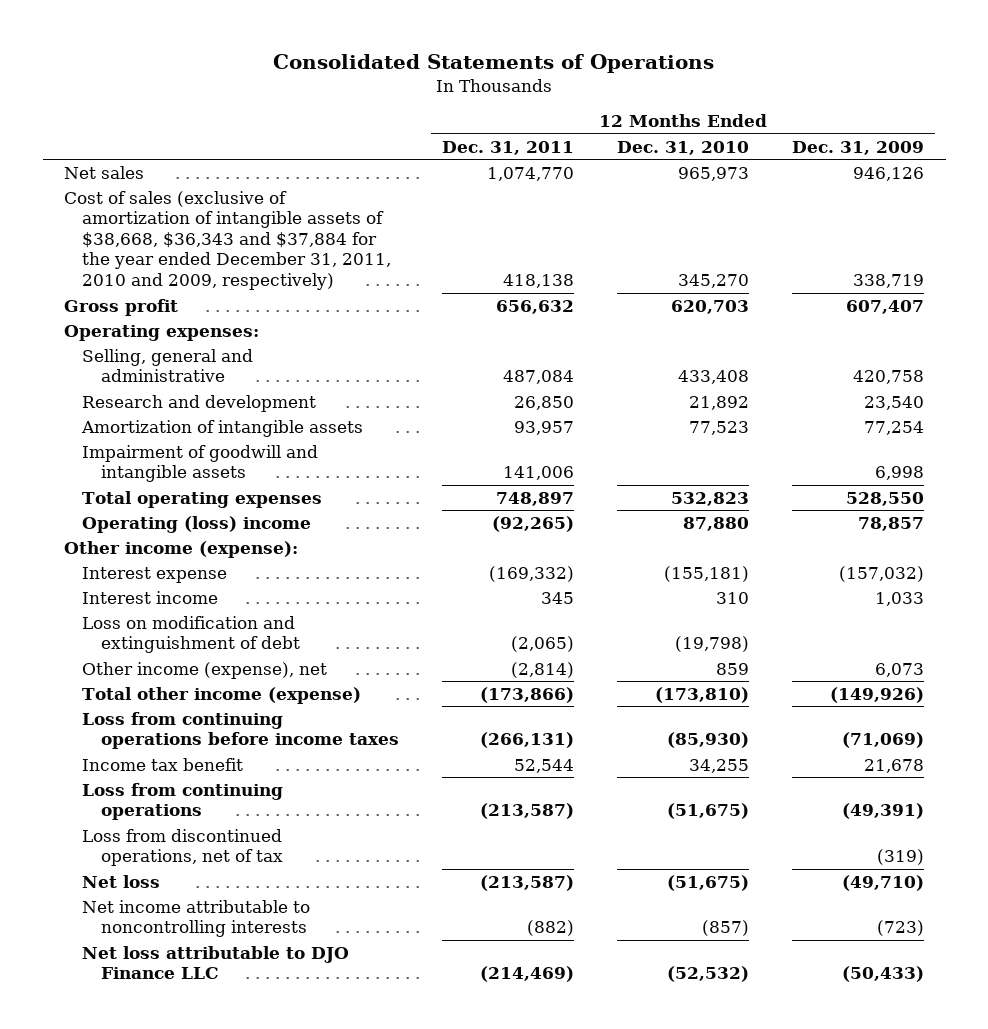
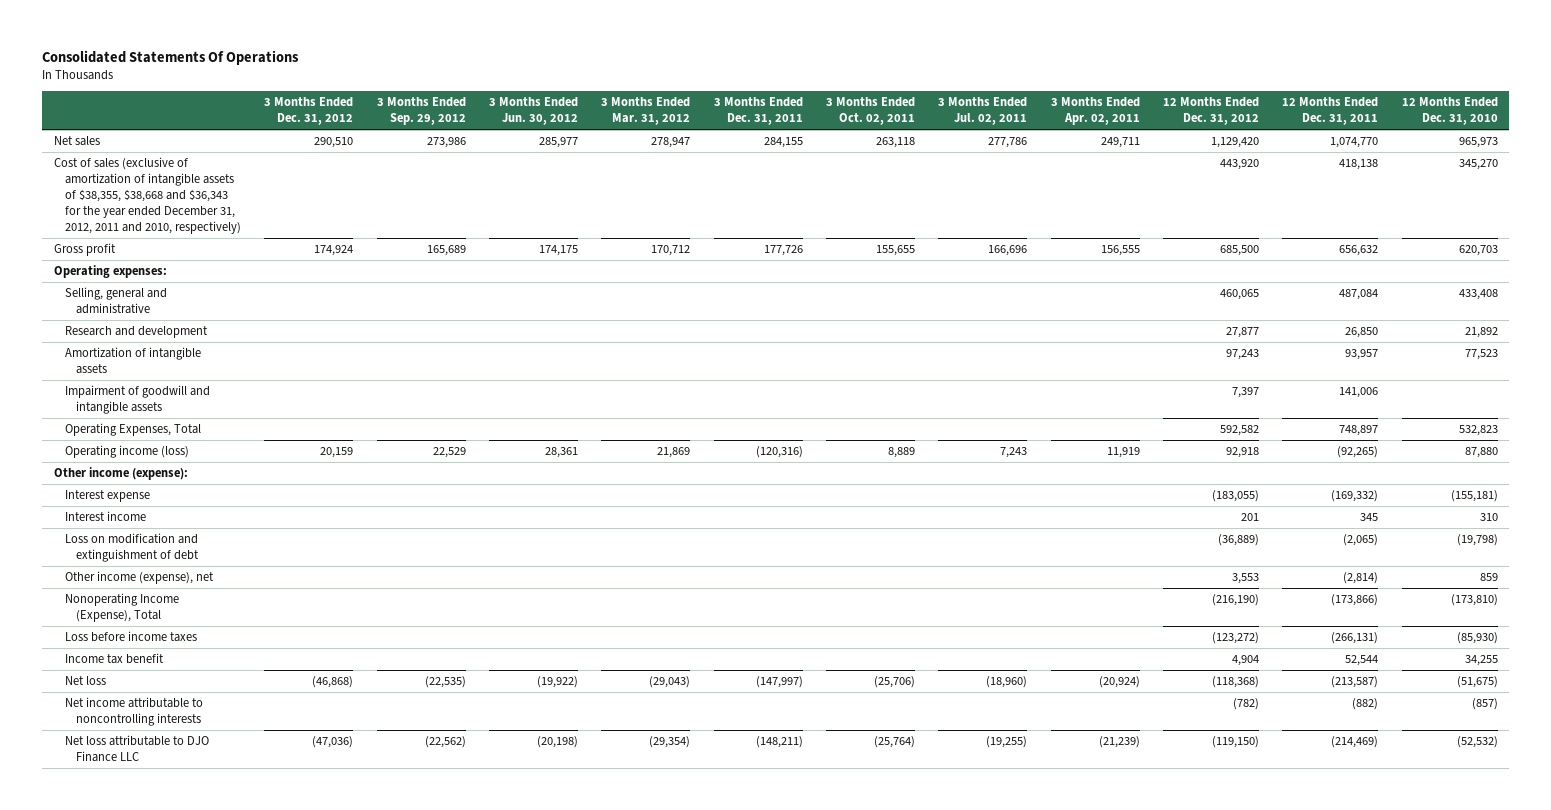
- Consolidated Statements of Operations
+ Consolidated Statements Of Operations
- | 12 Months Ended Dec. 31, 2011 | 12 Months Ended Dec. 31, 2010 | 12 Months Ended Dec. 31, 2009
+ | 3 Months Ended Dec. 31, 2012 | 3 Months Ended Sep. 29, 2012 | 3 Months Ended Jun. 30, 2012 | 3 Months Ended Mar. 31, 2012 | 3 Months Ended Dec. 31, 2011 | 3 Months Ended Oct. 02, 2011 | 3 Months Ended Jul. 02, 2011 | 3 Months Ended Apr. 02, 2011 | 12 Months Ended Dec. 31, 2012 | 12 Months Ended Dec. 31, 2011 | 12 Months Ended Dec. 31, 2010
- Cost of sales (exclusive of amortization of intangible assets of $38,668, $36,343 and $37,884 for the year ended December 31, 2011, 2010 and 2009, respectively) | 418,138 | 345,270 | 338,719
+ Cost of sales (exclusive of amortization of intangible assets of $38,355, $38,668 and $36,343 for the year ended December 31, 2012, 2011 and 2010, respectively) | | | | | | | | | 443,920 | 418,138 | 345,270
- Total operating expenses | 748,897 | 532,823 | 528,550
- Operating (loss) income | (92,265) | 87,880 | 78,857
+ Operating Expenses, Total | | | | | | | | | 592,582 | 748,897 | 532,823
+ Operating income (loss) | 20,159 | 22,529 | 28,361 | 21,869 | (120,316) | 8,889 | 7,243 | 11,919 | 92,918 | (92,265) | 87,880
- Total other income (expense) | (173,866) | (173,810) | (149,926)
- Loss from continuing operations before income taxes | (266,131) | (85,930) | (71,069)
+ Nonoperating Income (Expense), Total | | | | | | | | | (216,190) | (173,866) | (173,810)
+ Loss before income taxes | | | | | | | | | (123,272) | (266,131) | (85,930)
- Loss from continuing operations | (213,587) | (51,675) | (49,391)
- Loss from discontinued operations, net of tax | | | (319)

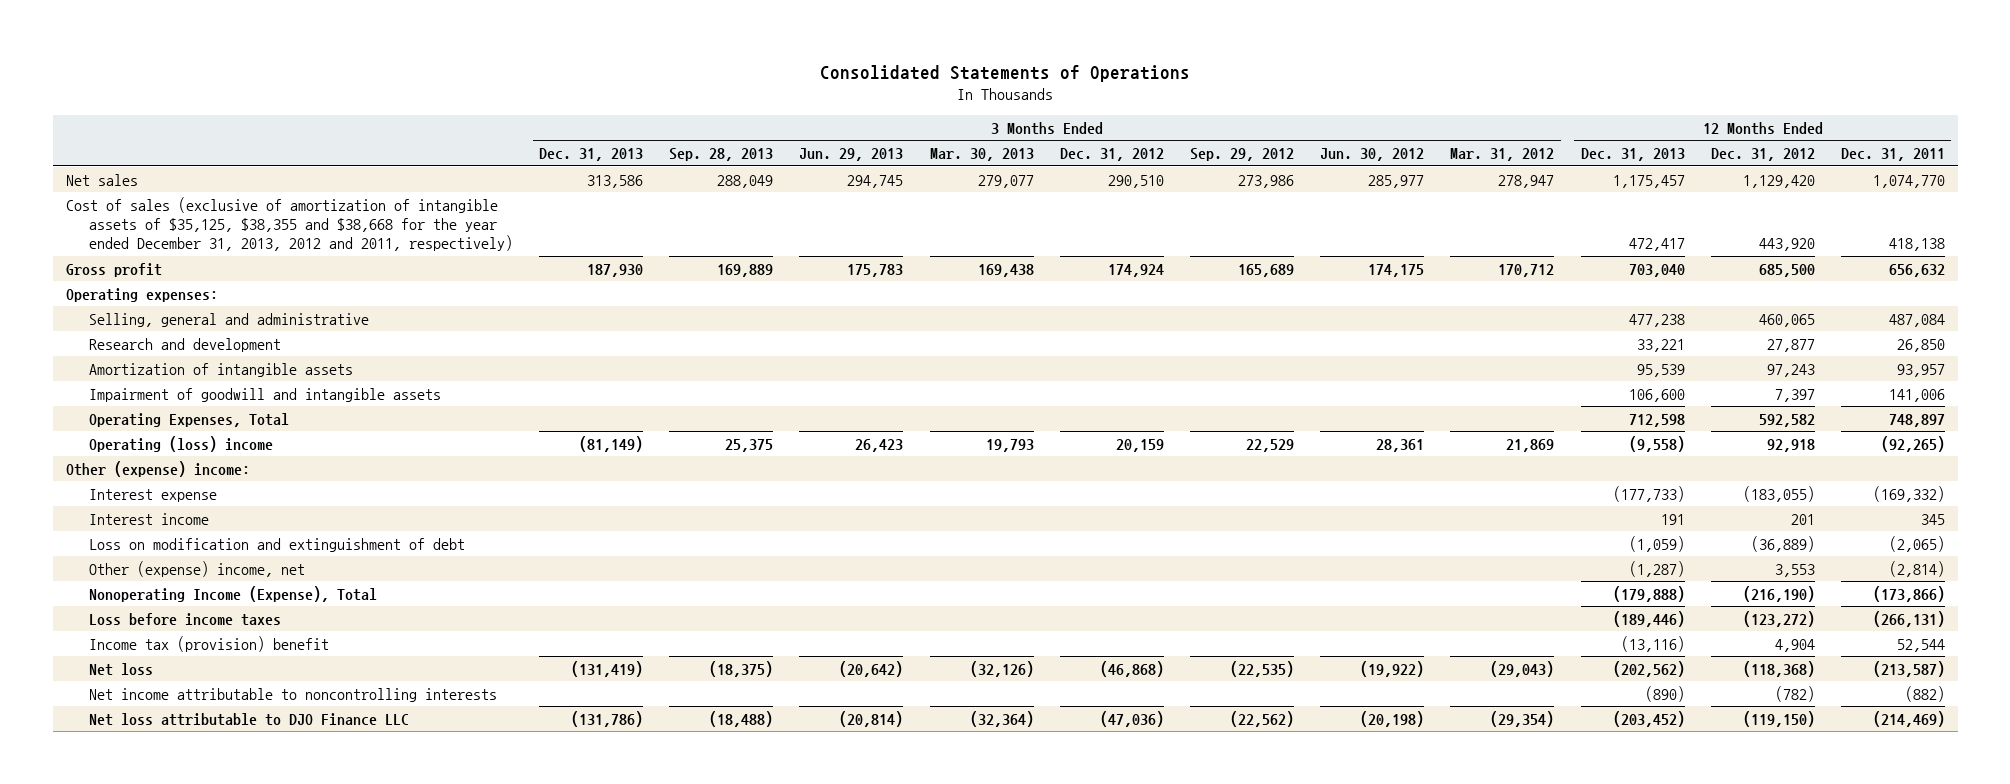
- Consolidated Statements Of Operations
+ Consolidated Statements of Operations
- | 3 Months Ended Dec. 31, 2012 | 3 Months Ended Sep. 29, 2012 | 3 Months Ended Jun. 30, 2012 | 3 Months Ended Mar. 31, 2012 | 3 Months Ended Dec. 31, 2011 | 3 Months Ended Oct. 02, 2011 | 3 Months Ended Jul. 02, 2011 | 3 Months Ended Apr. 02, 2011 | 12 Months Ended Dec. 31, 2012 | 12 Months Ended Dec. 31, 2011 | 12 Months Ended Dec. 31, 2010
+ | 3 Months Ended Dec. 31, 2013 | 3 Months Ended Sep. 28, 2013 | 3 Months Ended Jun. 29, 2013 | 3 Months Ended Mar. 30, 2013 | 3 Months Ended Dec. 31, 2012 | 3 Months Ended Sep. 29, 2012 | 3 Months Ended Jun. 30, 2012 | 3 Months Ended Mar. 31, 2012 | 12 Months Ended Dec. 31, 2013 | 12 Months Ended Dec. 31, 2012 | 12 Months Ended Dec. 31, 2011
- Cost of sales (exclusive of amortization of intangible assets of $38,355, $38,668 and $36,343 for the year ended December 31, 2012, 2011 and 2010, respectively) | | | | | | | | | 443,920 | 418,138 | 345,270
+ Cost of sales (exclusive of amortization of intangible assets of $35,125, $38,355 and $38,668 for the year ended December 31, 2013, 2012 and 2011, respectively) | | | | | | | | | 472,417 | 443,920 | 418,138
- Operating income (loss) | 20,159 | 22,529 | 28,361 | 21,869 | (120,316) | 8,889 | 7,243 | 11,919 | 92,918 | (92,265) | 87,880
- Other income (expense):
+ Operating (loss) income | (81,149) | 25,375 | 26,423 | 19,793 | 20,159 | 22,529 | 28,361 | 21,869 | (9,558) | 92,918 | (92,265)
+ Other (expense) income:
- Other income (expense), net | | | | | | | | | 3,553 | (2,814) | 859
+ Other (expense) income, net | | | | | | | | | (1,287) | 3,553 | (2,814)
- Income tax benefit | | | | | | | | | 4,904 | 52,544 | 34,255
+ Income tax (provision) benefit | | | | | | | | | (13,116) | 4,904 | 52,544

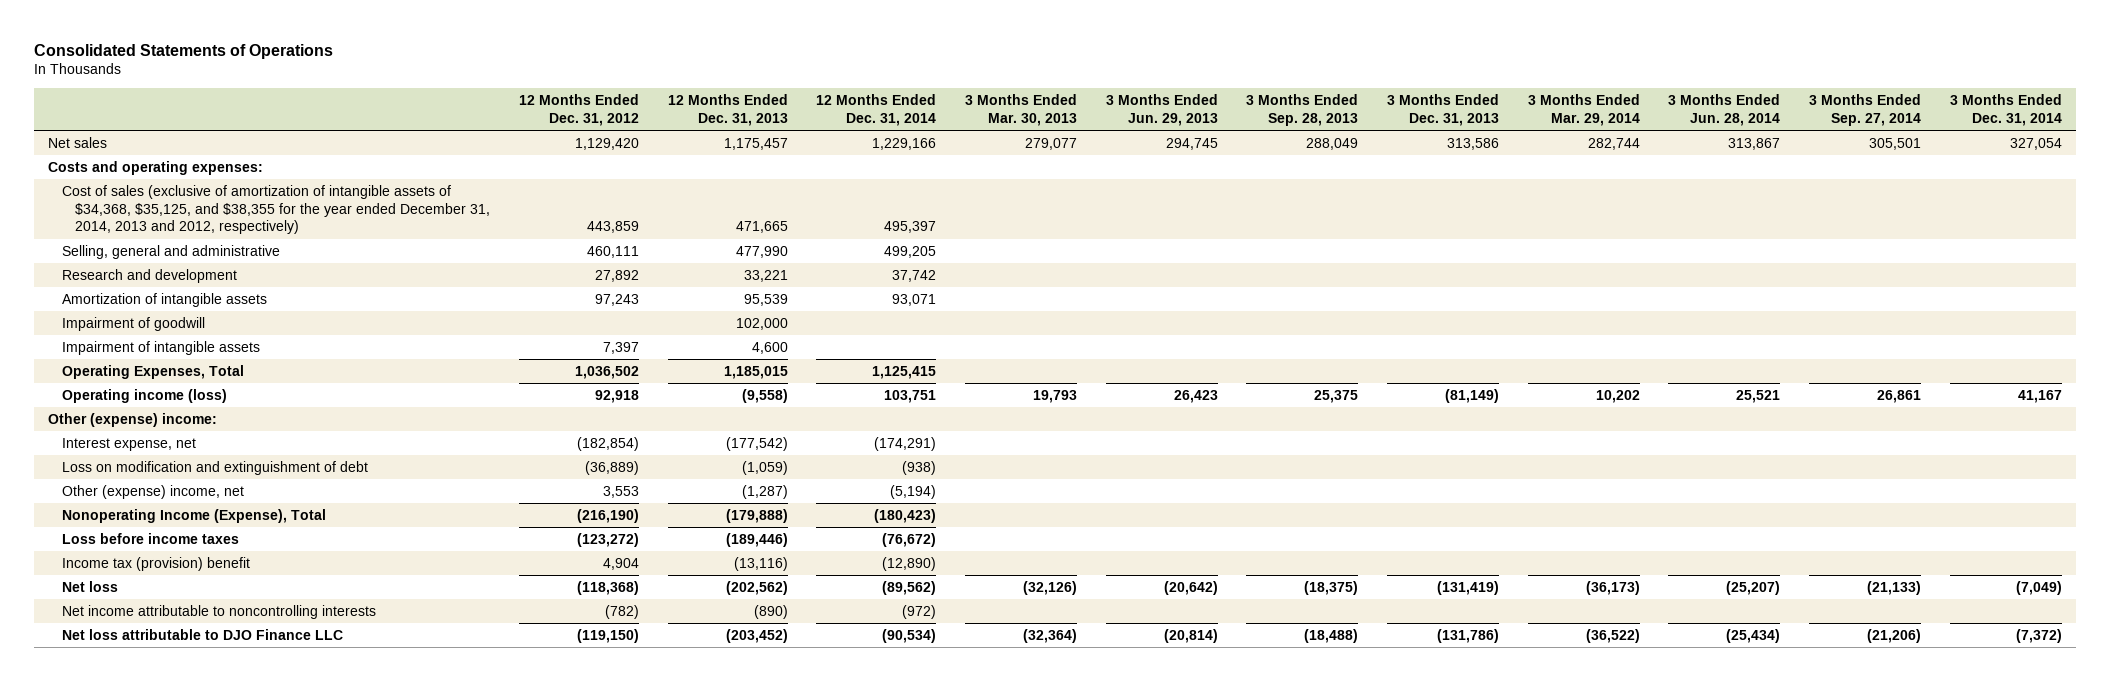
- | 3 Months Ended Dec. 31, 2013 | 3 Months Ended Sep. 28, 2013 | 3 Months Ended Jun. 29, 2013 | 3 Months Ended Mar. 30, 2013 | 3 Months Ended Dec. 31, 2012 | 3 Months Ended Sep. 29, 2012 | 3 Months Ended Jun. 30, 2012 | 3 Months Ended Mar. 31, 2012 | 12 Months Ended Dec. 31, 2013 | 12 Months Ended Dec. 31, 2012 | 12 Months Ended Dec. 31, 2011
+ | 12 Months Ended Dec. 31, 2012 | 12 Months Ended Dec. 31, 2013 | 12 Months Ended Dec. 31, 2014 | 3 Months Ended Mar. 30, 2013 | 3 Months Ended Jun. 29, 2013 | 3 Months Ended Sep. 28, 2013 | 3 Months Ended Dec. 31, 2013 | 3 Months Ended Mar. 29, 2014 | 3 Months Ended Jun. 28, 2014 | 3 Months Ended Sep. 27, 2014 | 3 Months Ended Dec. 31, 2014
- Cost of sales (exclusive of amortization of intangible assets of $35,125, $38,355 and $38,668 for the year ended December 31, 2013, 2012 and 2011, respectively) | | | | | | | | | 472,417 | 443,920 | 418,138
- Gross profit | 187,930 | 169,889 | 175,783 | 169,438 | 174,924 | 165,689 | 174,175 | 170,712 | 703,040 | 685,500 | 656,632
- Operating expenses:
- Selling, general and administrative | | | | | | | | | 477,238 | 460,065 | 487,084
- Research and development | | | | | | | | | 33,221 | 27,877 | 26,850
+ Costs and operating expenses:
+ Cost of sales (exclusive of amortization of intangible assets of $34,368, $35,125, and $38,355 for the year ended December 31, 2014, 2013 and 2012, respectively) | 443,859 | 471,665 | 495,397 | | | | | | | |
+ Selling, general and administrative | 460,111 | 477,990 | 499,205 | | | | | | | |
+ Research and development | 27,892 | 33,221 | 37,742 | | | | | | | |
- Impairment of goodwill and intangible assets | | | | | | | | | 106,600 | 7,397 | 141,006
- Operating Expenses, Total | | | | | | | | | 712,598 | 592,582 | 748,897
- Operating (loss) income | (81,149) | 25,375 | 26,423 | 19,793 | 20,159 | 22,529 | 28,361 | 21,869 | (9,558) | 92,918 | (92,265)
+ Impairment of goodwill | | 102,000 | | | | | | | | |
+ Impairment of intangible assets | 7,397 | 4,600 | | | | | | | | |
+ Operating Expenses, Total | 1,036,502 | 1,185,015 | 1,125,415 | | | | | | | |
+ Operating income (loss) | 92,918 | (9,558) | 103,751 | 19,793 | 26,423 | 25,375 | (81,149) | 10,202 | 25,521 | 26,861 | 41,167
- Interest expense | | | | | | | | | (177,733) | (183,055) | (169,332)
- Interest income | | | | | | | | | 191 | 201 | 345
+ Interest expense, net | (182,854) | (177,542) | (174,291) | | | | | | | |

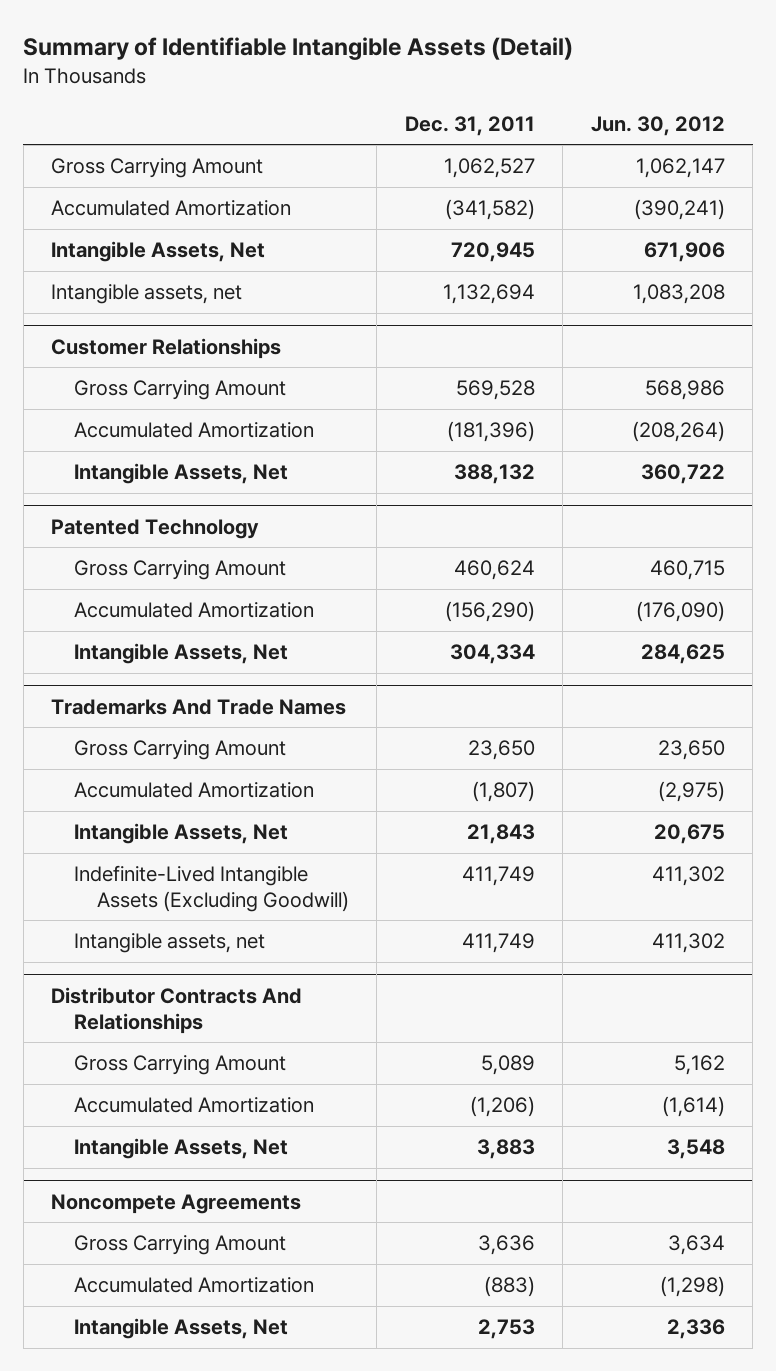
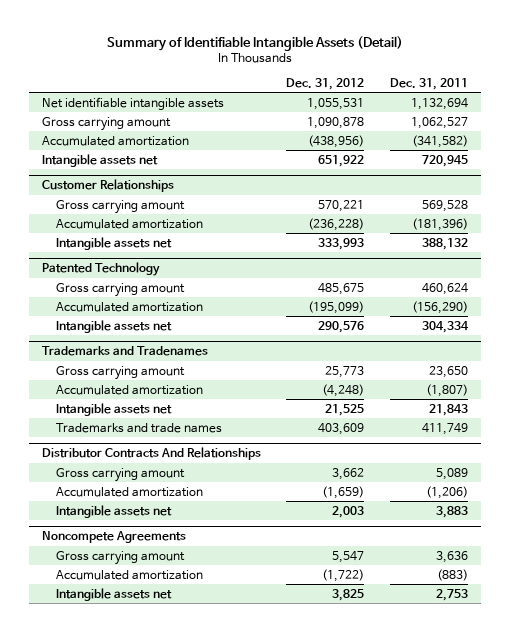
- | Dec. 31, 2011 | Jun. 30, 2012
+ | Dec. 31, 2012 | Dec. 31, 2011
- Gross Carrying Amount | 1,062,527 | 1,062,147
- Accumulated Amortization | (341,582) | (390,241)
- Intangible Assets, Net | 720,945 | 671,906
- Intangible assets, net | 1,132,694 | 1,083,208
+ Net identifiable intangible assets | 1,055,531 | 1,132,694
+ Gross carrying amount | 1,090,878 | 1,062,527
+ Accumulated amortization | (438,956) | (341,582)
+ Intangible assets net | 651,922 | 720,945
@ Customer Relationships
- Gross Carrying Amount | 569,528 | 568,986
- Accumulated Amortization | (181,396) | (208,264)
- Intangible Assets, Net | 388,132 | 360,722
+ Gross carrying amount | 570,221 | 569,528
+ Accumulated amortization | (236,228) | (181,396)
+ Intangible assets net | 333,993 | 388,132
@ Patented Technology
- Gross Carrying Amount | 460,624 | 460,715
- Accumulated Amortization | (156,290) | (176,090)
- Intangible Assets, Net | 304,334 | 284,625
- Trademarks And Trade Names
- Gross Carrying Amount | 23,650 | 23,650
- Accumulated Amortization | (1,807) | (2,975)
- Intangible Assets, Net | 21,843 | 20,675
- Indefinite-Lived Intangible Assets (Excluding Goodwill) | 411,749 | 411,302
- Intangible assets, net | 411,749 | 411,302
@ Patented Technology
+ Gross carrying amount | 485,675 | 460,624
+ Accumulated amortization | (195,099) | (156,290)
+ Intangible assets net | 290,576 | 304,334
+ Trademarks and Tradenames
+ Gross carrying amount | 25,773 | 23,650
+ Accumulated amortization | (4,248) | (1,807)
+ Intangible assets net | 21,525 | 21,843
+ Trademarks and trade names | 403,609 | 411,749
@ Distributor Contracts And Relationships
- Gross Carrying Amount | 5,089 | 5,162
- Accumulated Amortization | (1,206) | (1,614)
- Intangible Assets, Net | 3,883 | 3,548
+ Gross carrying amount | 3,662 | 5,089
+ Accumulated amortization | (1,659) | (1,206)
+ Intangible assets net | 2,003 | 3,883
@ Noncompete Agreements
- Gross Carrying Amount | 3,636 | 3,634
- Accumulated Amortization | (883) | (1,298)
- Intangible Assets, Net | 2,753 | 2,336
+ Gross carrying amount | 5,547 | 3,636
+ Accumulated amortization | (1,722) | (883)
+ Intangible assets net | 3,825 | 2,753

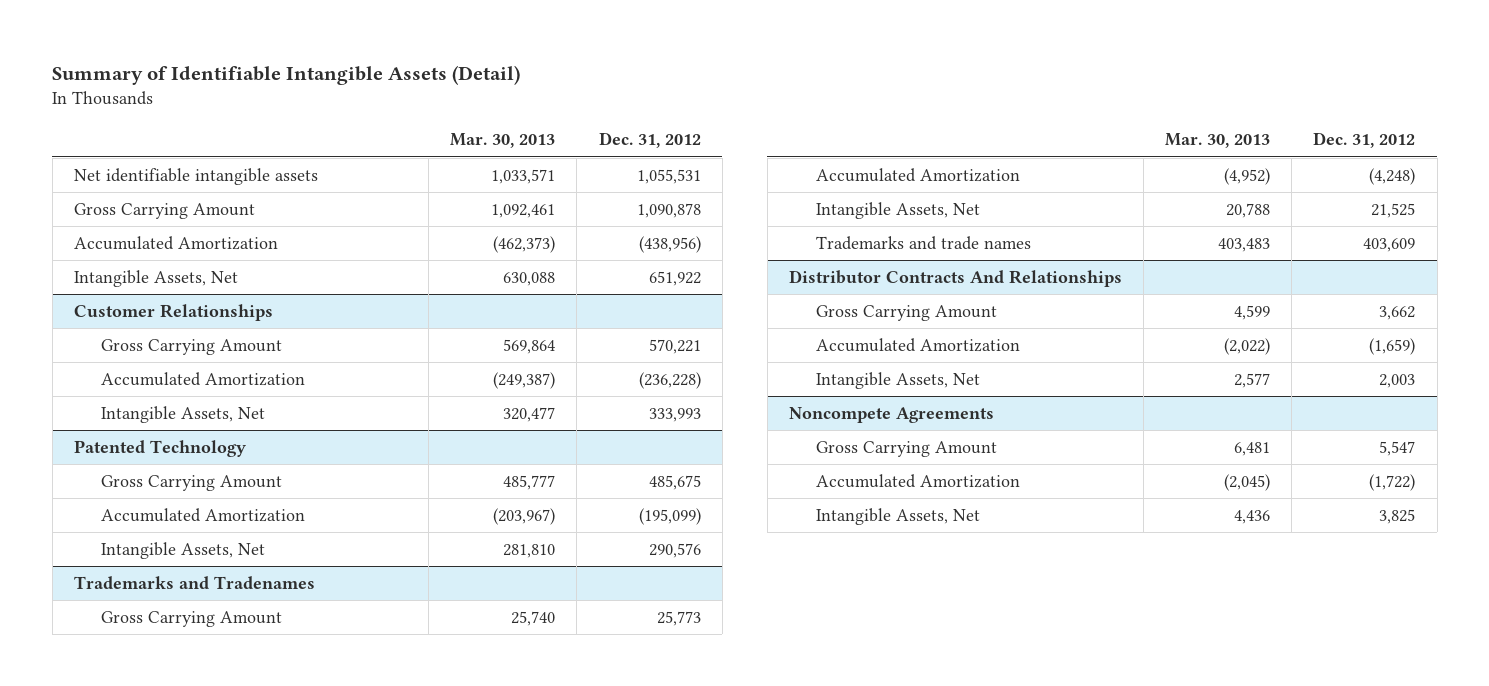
- | Dec. 31, 2012 | Dec. 31, 2011
+ | Mar. 30, 2013 | Dec. 31, 2012
- Gross carrying amount | 1,090,878 | 1,062,527
- Accumulated amortization | (438,956) | (341,582)
- Intangible assets net | 651,922 | 720,945
+ Gross Carrying Amount | 1,092,461 | 1,090,878
+ Accumulated Amortization | (462,373) | (438,956)
+ Intangible Assets, Net | 630,088 | 651,922
@ Customer Relationships
- Gross carrying amount | 570,221 | 569,528
- Accumulated amortization | (236,228) | (181,396)
- Intangible assets net | 333,993 | 388,132
+ Gross Carrying Amount | 569,864 | 570,221
+ Accumulated Amortization | (249,387) | (236,228)
+ Intangible Assets, Net | 320,477 | 333,993
@ Patented Technology
- Gross carrying amount | 485,675 | 460,624
- Accumulated amortization | (195,099) | (156,290)
- Intangible assets net | 290,576 | 304,334
+ Gross Carrying Amount | 485,777 | 485,675
+ Accumulated Amortization | (203,967) | (195,099)
+ Intangible Assets, Net | 281,810 | 290,576
@ Trademarks and Tradenames
- Gross carrying amount | 25,773 | 23,650
- Accumulated amortization | (4,248) | (1,807)
- Intangible assets net | 21,525 | 21,843
+ Gross Carrying Amount | 25,740 | 25,773
+ Accumulated Amortization | (4,952) | (4,248)
+ Intangible Assets, Net | 20,788 | 21,525
@ Distributor Contracts And Relationships
- Gross carrying amount | 3,662 | 5,089
- Accumulated amortization | (1,659) | (1,206)
- Intangible assets net | 2,003 | 3,883
+ Gross Carrying Amount | 4,599 | 3,662
+ Accumulated Amortization | (2,022) | (1,659)
+ Intangible Assets, Net | 2,577 | 2,003
@ Noncompete Agreements
- Gross carrying amount | 5,547 | 3,636
- Accumulated amortization | (1,722) | (883)
- Intangible assets net | 3,825 | 2,753
+ Gross Carrying Amount | 6,481 | 5,547
+ Accumulated Amortization | (2,045) | (1,722)
+ Intangible Assets, Net | 4,436 | 3,825

